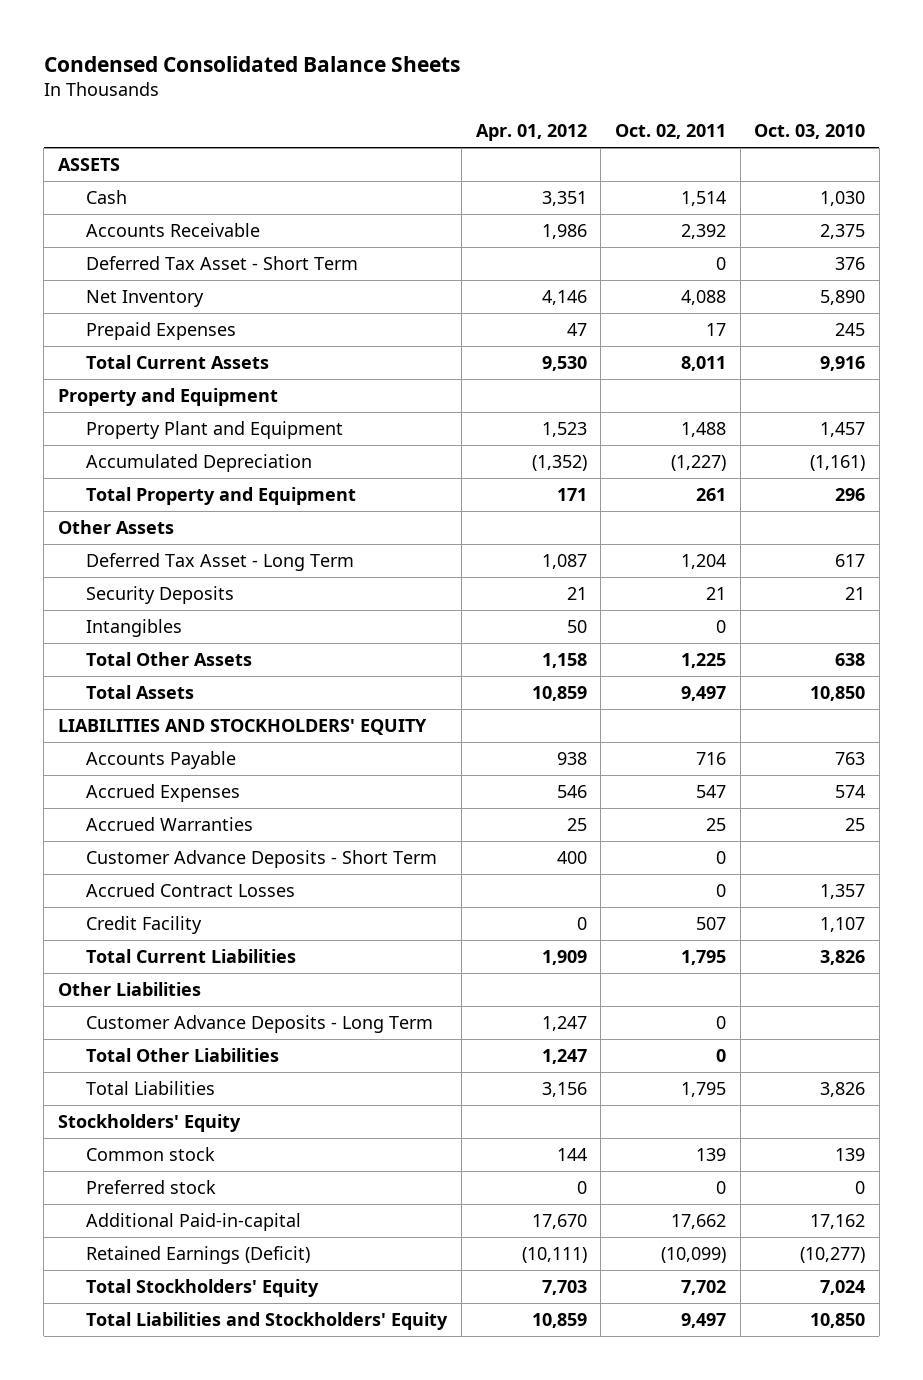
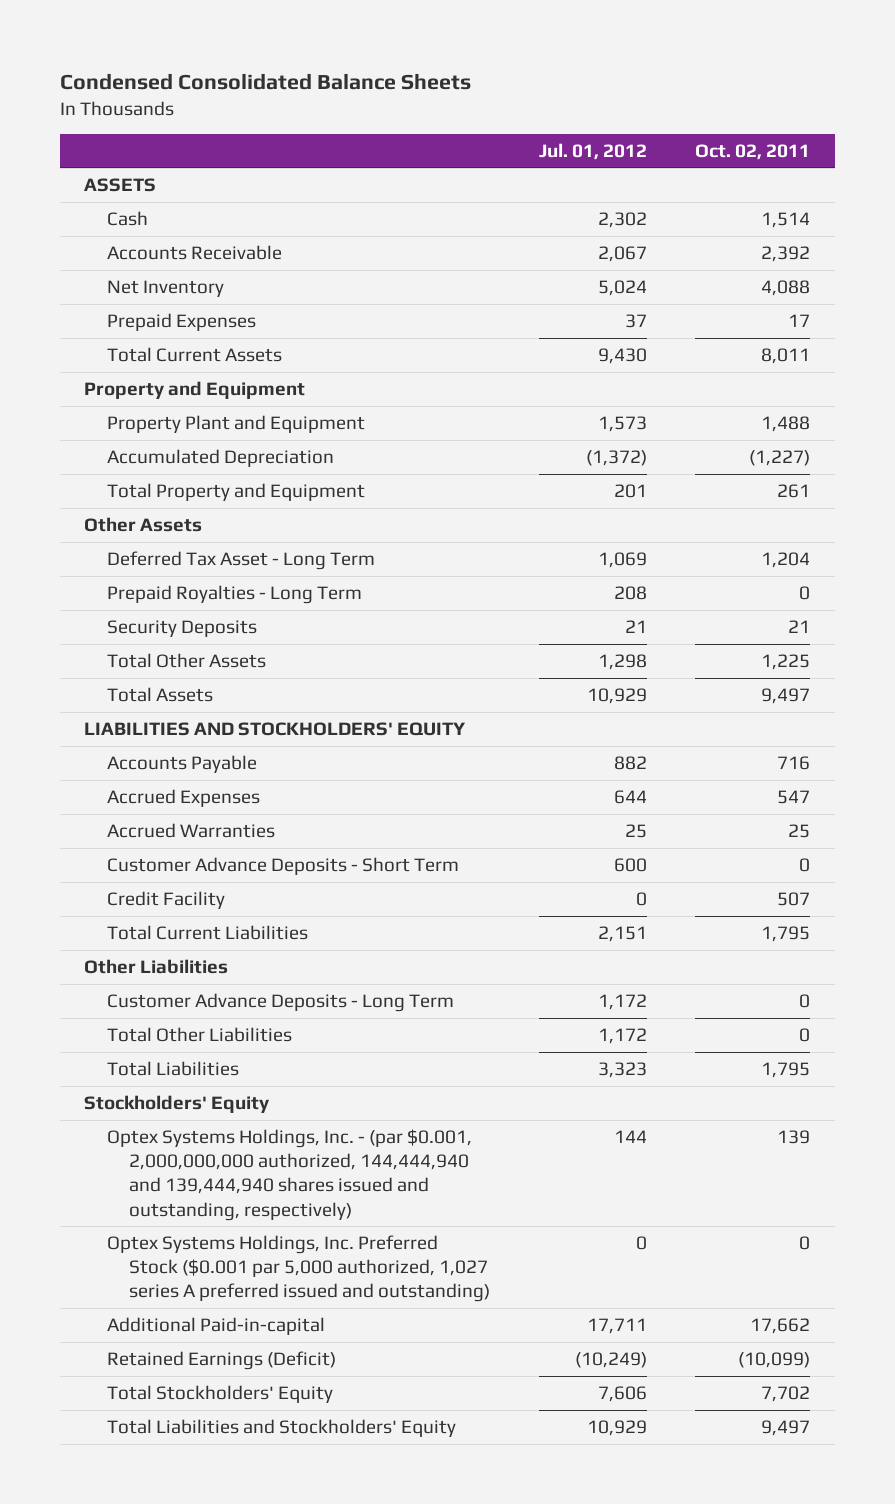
- | Apr. 01, 2012 | Oct. 02, 2011 | Oct. 03, 2010
+ | Jul. 01, 2012 | Oct. 02, 2011
- Deferred Tax Asset - Short Term | | 0 | 376
+ Prepaid Royalties - Long Term | 208 | 0
- Intangibles | 50 | 0 |
- Accrued Contract Losses | | 0 | 1,357
- Common stock | 144 | 139 | 139
- Preferred stock | 0 | 0 | 0
+ Optex Systems Holdings, Inc. - (par $0.001, 2,000,000,000 authorized, 144,444,940 and 139,444,940 shares issued and outstanding, respectively) | 144 | 139
+ Optex Systems Holdings, Inc. Preferred Stock ($0.001 par 5,000 authorized, 1,027 series A preferred issued and outstanding) | 0 | 0

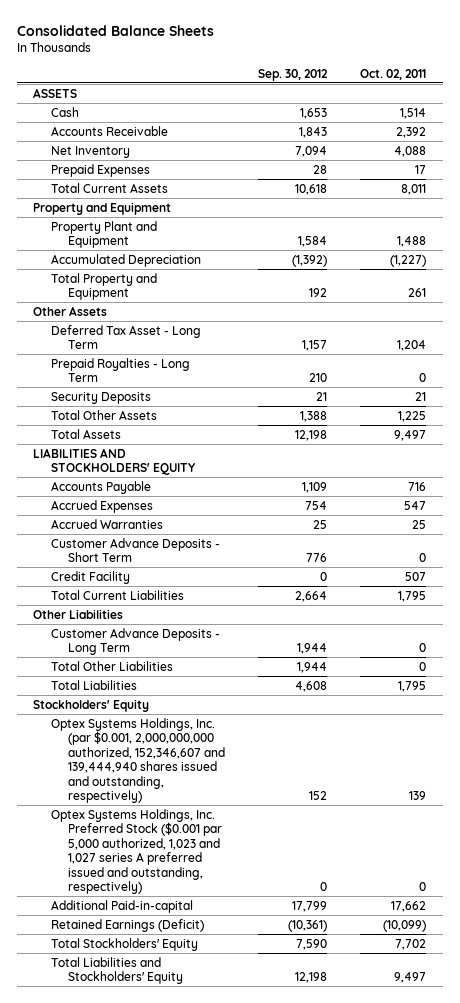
- Condensed Consolidated Balance Sheets
+ Consolidated Balance Sheets
- | Jul. 01, 2012 | Oct. 02, 2011
+ | Sep. 30, 2012 | Oct. 02, 2011
- Optex Systems Holdings, Inc. - (par $0.001, 2,000,000,000 authorized, 144,444,940 and 139,444,940 shares issued and outstanding, respectively) | 144 | 139
- Optex Systems Holdings, Inc. Preferred Stock ($0.001 par 5,000 authorized, 1,027 series A preferred issued and outstanding) | 0 | 0
+ Optex Systems Holdings, Inc. (par $0.001, 2,000,000,000 authorized, 152,346,607 and 139,444,940 shares issued and outstanding, respectively) | 152 | 139
+ Optex Systems Holdings, Inc. Preferred Stock ($0.001 par 5,000 authorized, 1,023 and 1,027 series A preferred issued and outstanding, respectively) | 0 | 0

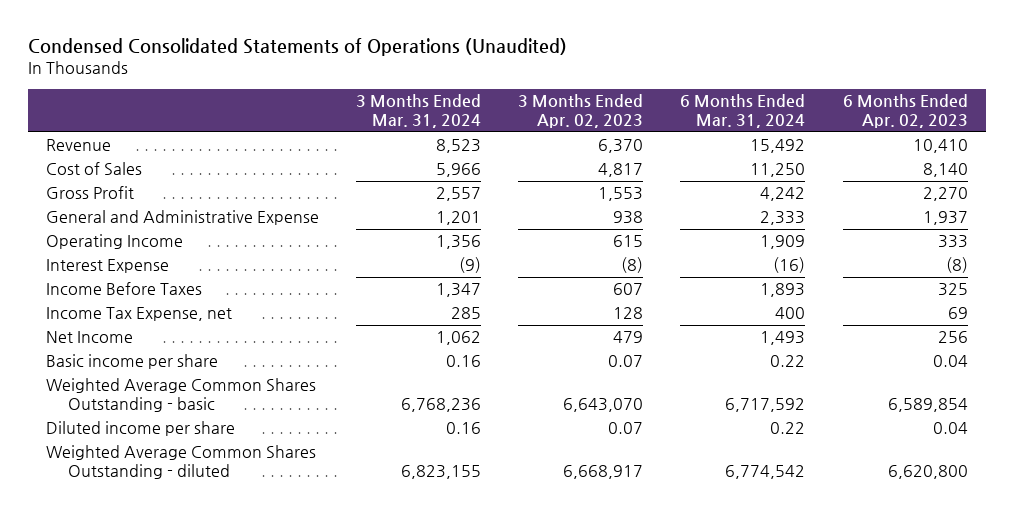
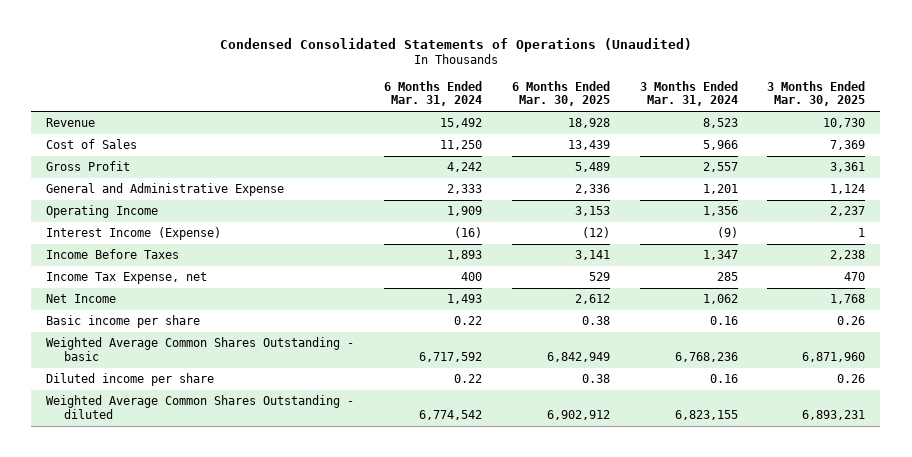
- | 3 Months Ended Mar. 31, 2024 | 3 Months Ended Apr. 02, 2023 | 6 Months Ended Mar. 31, 2024 | 6 Months Ended Apr. 02, 2023
+ | 6 Months Ended Mar. 31, 2024 | 6 Months Ended Mar. 30, 2025 | 3 Months Ended Mar. 31, 2024 | 3 Months Ended Mar. 30, 2025
- Interest Expense | (9) | (8) | (16) | (8)
+ Interest Income (Expense) | (16) | (12) | (9) | 1

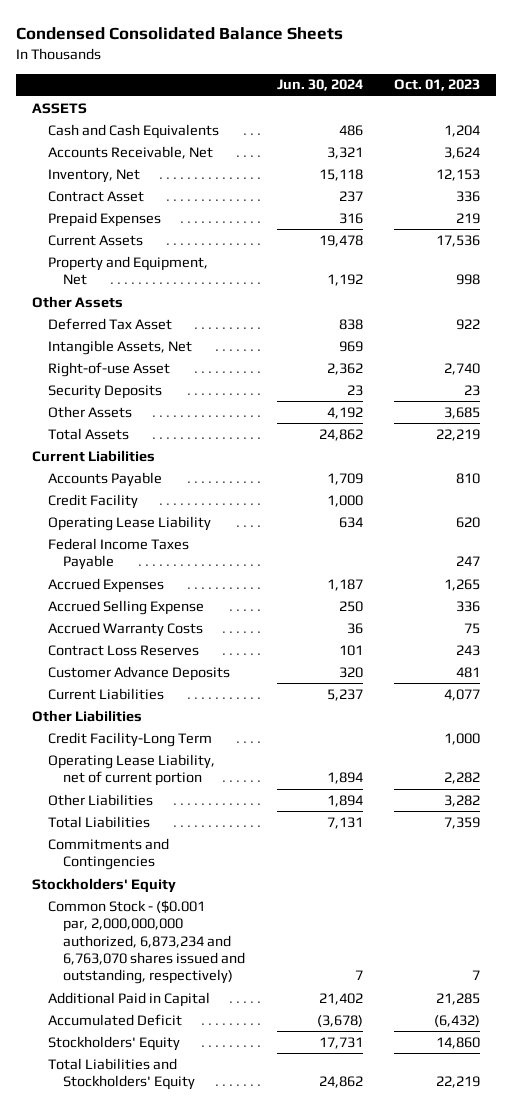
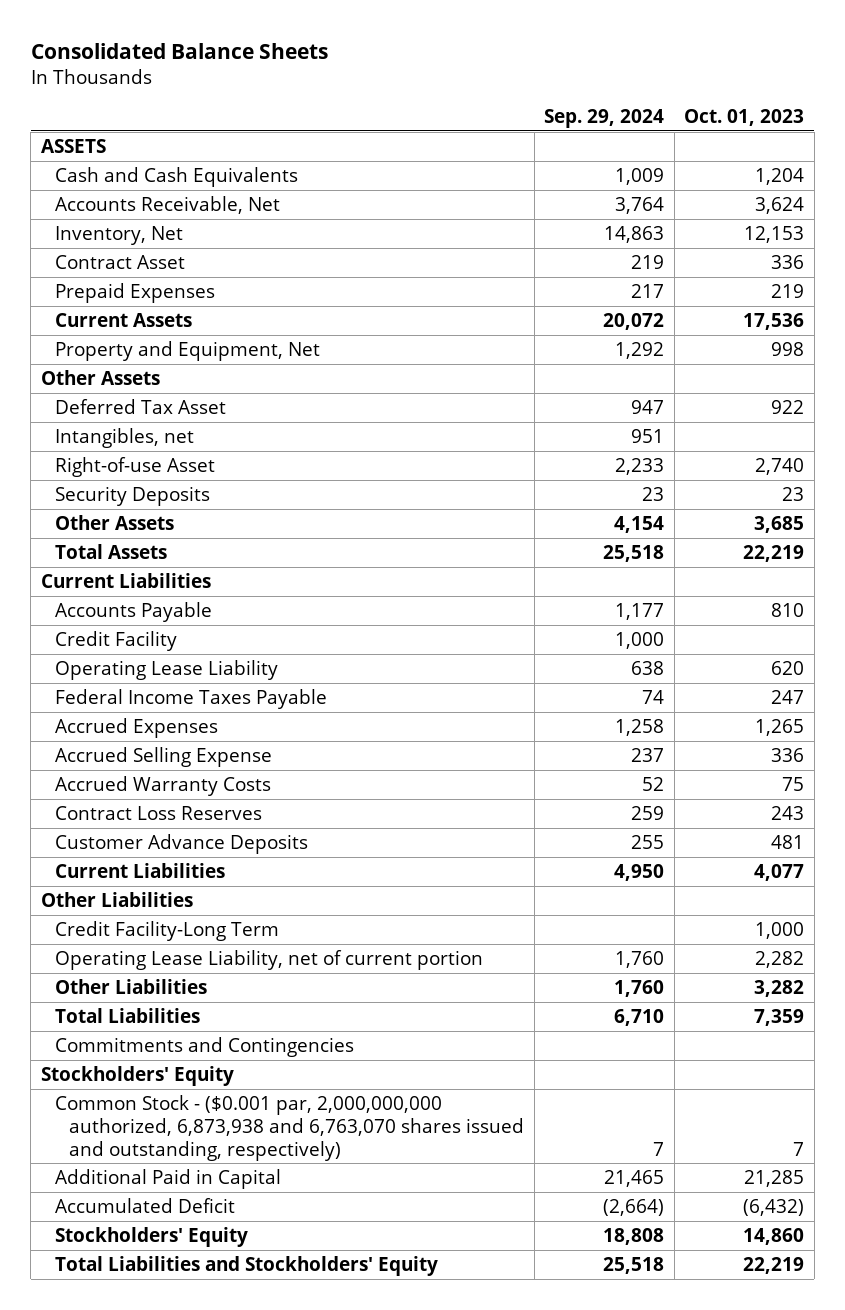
- Condensed Consolidated Balance Sheets
+ Consolidated Balance Sheets
- | Jun. 30, 2024 | Oct. 01, 2023
+ | Sep. 29, 2024 | Oct. 01, 2023
- Intangible Assets, Net | 969 |
+ Intangibles, net | 951 |
- Common Stock - ($0.001 par, 2,000,000,000 authorized, 6,873,234 and 6,763,070 shares issued and outstanding, respectively) | 7 | 7
+ Common Stock - ($0.001 par, 2,000,000,000 authorized, 6,873,938 and 6,763,070 shares issued and outstanding, respectively) | 7 | 7

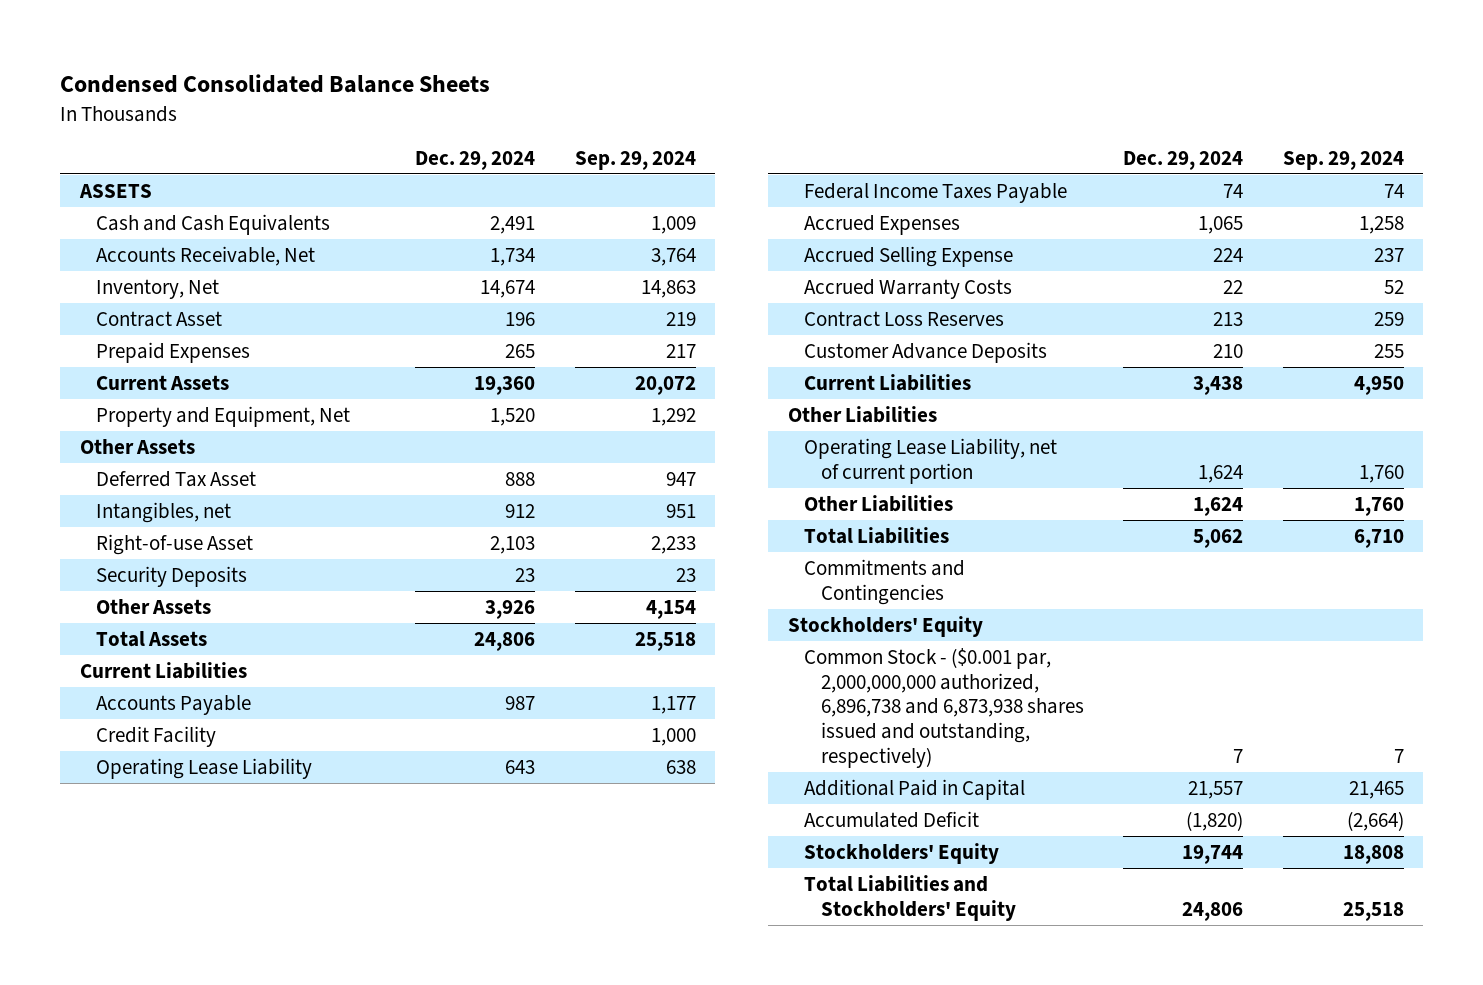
- Consolidated Balance Sheets
+ Condensed Consolidated Balance Sheets
- | Sep. 29, 2024 | Oct. 01, 2023
+ | Dec. 29, 2024 | Sep. 29, 2024
- Credit Facility-Long Term | | 1,000
- Common Stock - ($0.001 par, 2,000,000,000 authorized, 6,873,938 and 6,763,070 shares issued and outstanding, respectively) | 7 | 7
+ Common Stock - ($0.001 par, 2,000,000,000 authorized, 6,896,738 and 6,873,938 shares issued and outstanding, respectively) | 7 | 7

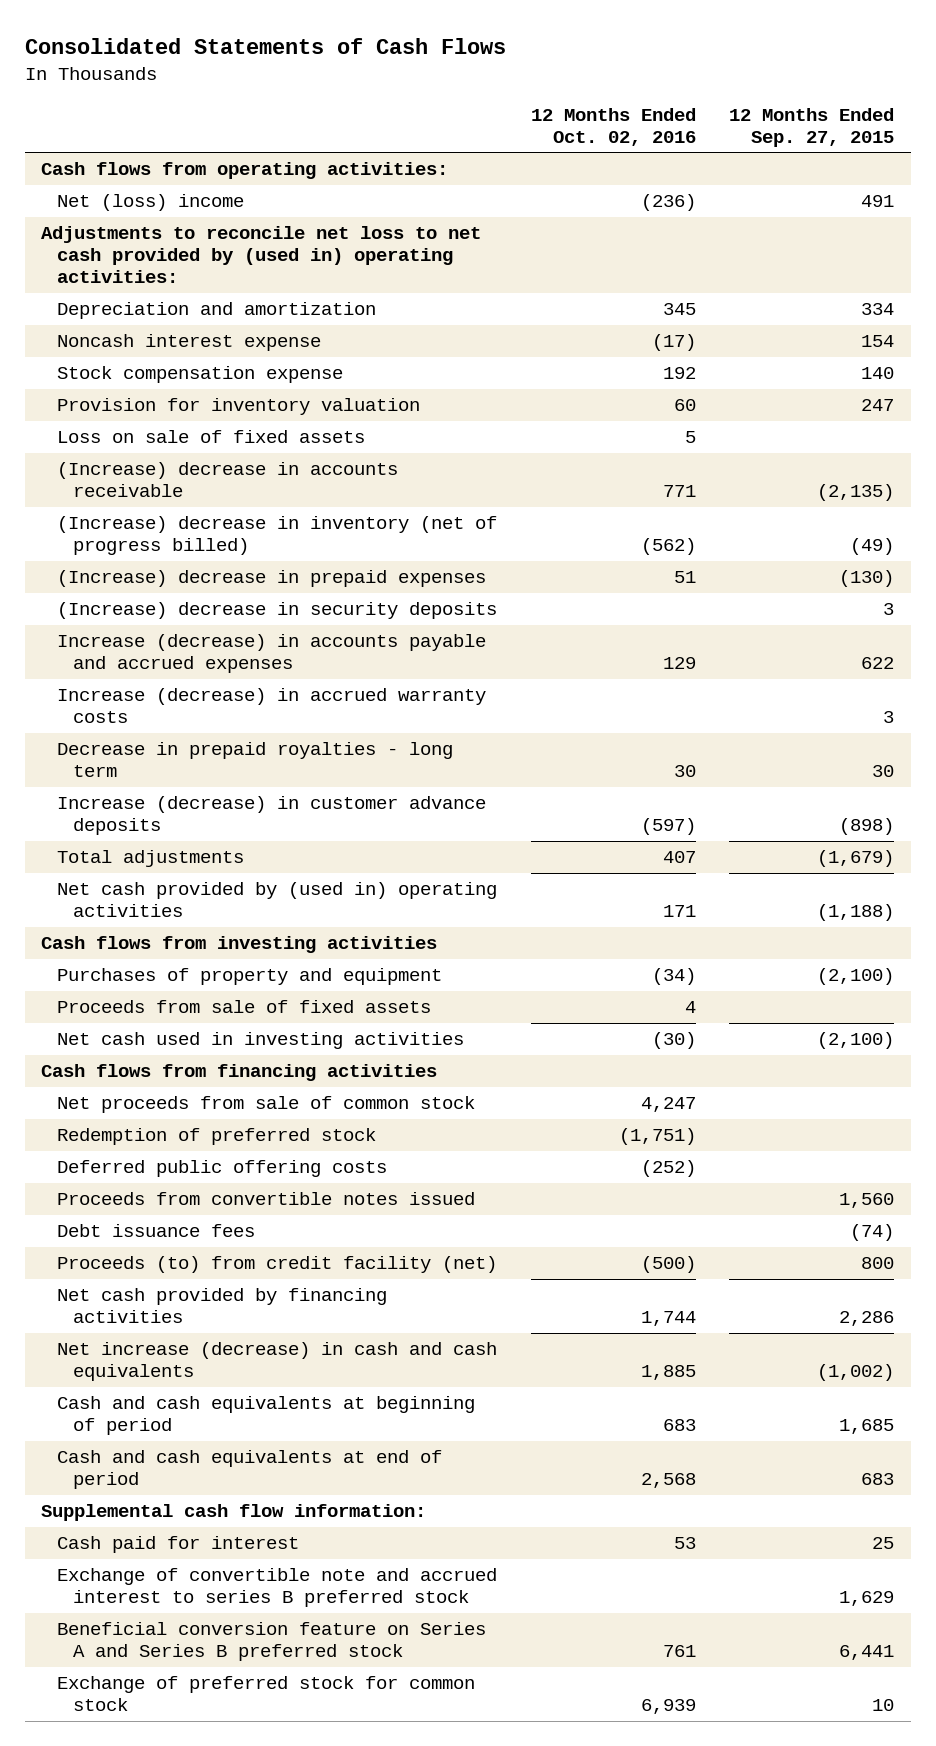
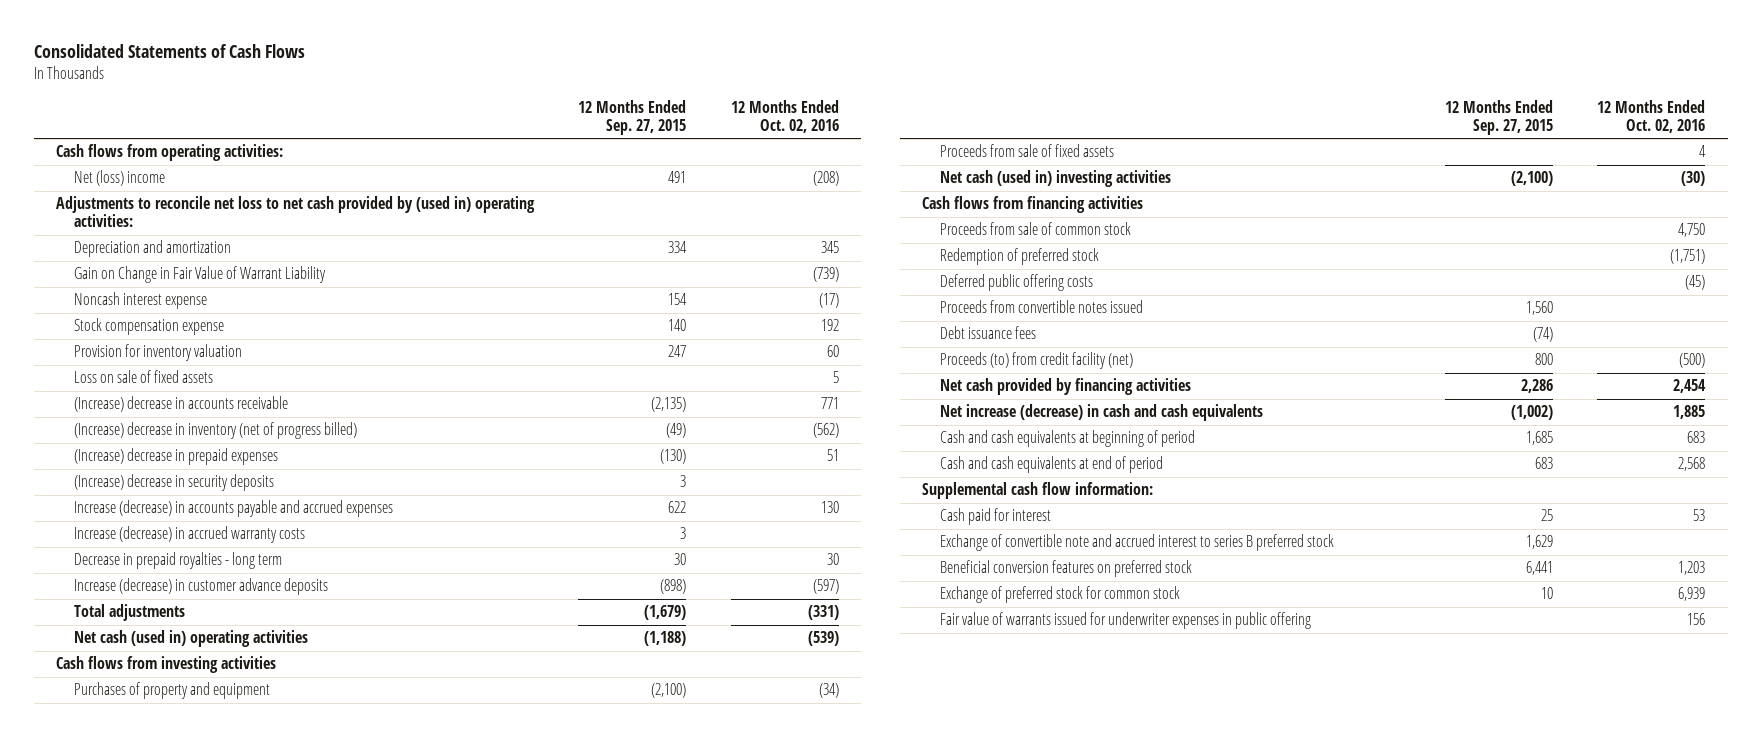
- | 12 Months Ended Oct. 02, 2016 | 12 Months Ended Sep. 27, 2015
+ | 12 Months Ended Sep. 27, 2015 | 12 Months Ended Oct. 02, 2016
- Net (loss) income | (236) | 491
+ Net (loss) income | 491 | (208)
+ Gain on Change in Fair Value of Warrant Liability | | (739)
- Increase (decrease) in accounts payable and accrued expenses | 129 | 622
+ Increase (decrease) in accounts payable and accrued expenses | 622 | 130
- Total adjustments | 407 | (1,679)
- Net cash provided by (used in) operating activities | 171 | (1,188)
+ Total adjustments | (1,679) | (331)
+ Net cash (used in) operating activities | (1,188) | (539)
- Net cash used in investing activities | (30) | (2,100)
+ Net cash (used in) investing activities | (2,100) | (30)
- Net proceeds from sale of common stock | 4,247 |
+ Proceeds from sale of common stock | | 4,750
- Deferred public offering costs | (252) |
+ Deferred public offering costs | | (45)
- Net cash provided by financing activities | 1,744 | 2,286
+ Net cash provided by financing activities | 2,286 | 2,454
- Beneficial conversion feature on Series A and Series B preferred stock | 761 | 6,441
+ Beneficial conversion features on preferred stock | 6,441 | 1,203
+ Fair value of warrants issued for underwriter expenses in public offering | | 156

